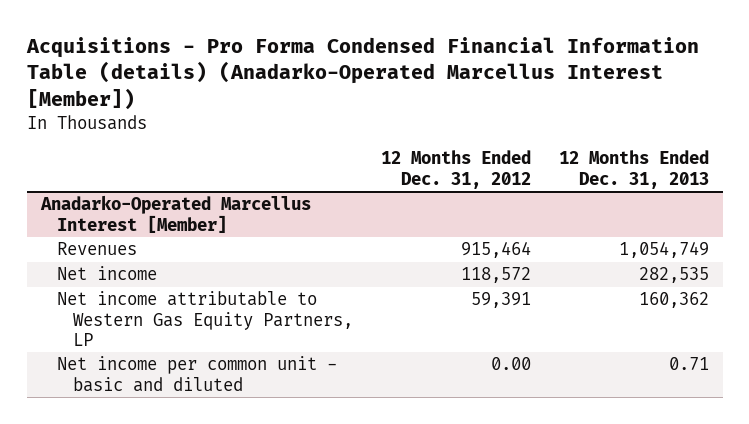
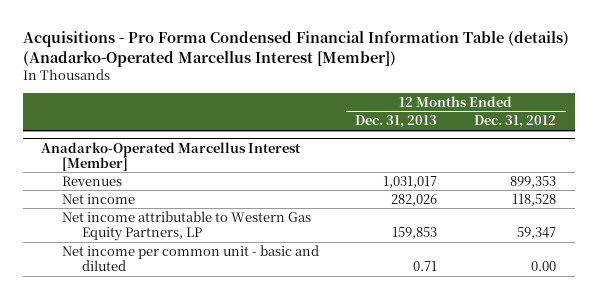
- | 12 Months Ended Dec. 31, 2012 | 12 Months Ended Dec. 31, 2013
+ | 12 Months Ended Dec. 31, 2013 | 12 Months Ended Dec. 31, 2012
@ Anadarko-Operated Marcellus Interest [Member]
- Revenues | 915,464 | 1,054,749
- Net income | 118,572 | 282,535
- Net income attributable to Western Gas Equity Partners, LP | 59,391 | 160,362
+ Revenues | 1,031,017 | 899,353
+ Net income | 282,026 | 118,528
+ Net income attributable to Western Gas Equity Partners, LP | 159,853 | 59,347

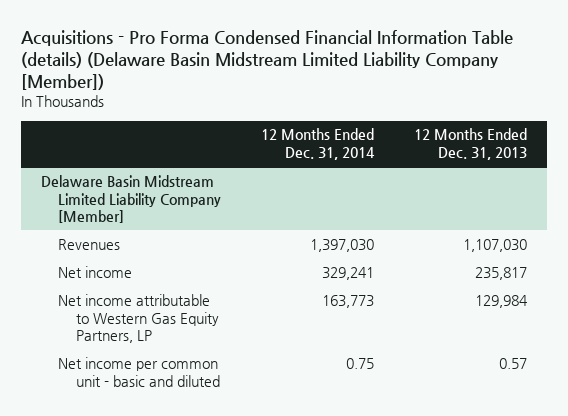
- Acquisitions - Pro Forma Condensed Financial Information Table (details) (Anadarko-Operated Marcellus Interest [Member])
+ Acquisitions - Pro Forma Condensed Financial Information Table (details) (Delaware Basin Midstream Limited Liability Company [Member])
- | 12 Months Ended Dec. 31, 2013 | 12 Months Ended Dec. 31, 2012
+ | 12 Months Ended Dec. 31, 2014 | 12 Months Ended Dec. 31, 2013
- Anadarko-Operated Marcellus Interest [Member]
- Revenues | 1,031,017 | 899,353
- Net income | 282,026 | 118,528
- Net income attributable to Western Gas Equity Partners, LP | 159,853 | 59,347
- Net income per common unit - basic and diluted | 0.71 | 0.00
+ Delaware Basin Midstream Limited Liability Company [Member]
+ Revenues | 1,397,030 | 1,107,030
+ Net income | 329,241 | 235,817
+ Net income attributable to Western Gas Equity Partners, LP | 163,773 | 129,984
+ Net income per common unit - basic and diluted | 0.75 | 0.57

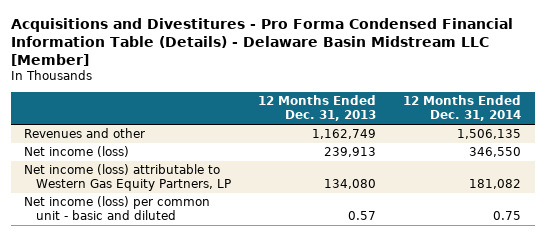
- Acquisitions - Pro Forma Condensed Financial Information Table (details) (Delaware Basin Midstream Limited Liability Company [Member])
+ Acquisitions and Divestitures - Pro Forma Condensed Financial Information Table (Details) - Delaware Basin Midstream LLC [Member]
- | 12 Months Ended Dec. 31, 2014 | 12 Months Ended Dec. 31, 2013
+ | 12 Months Ended Dec. 31, 2013 | 12 Months Ended Dec. 31, 2014
- Delaware Basin Midstream Limited Liability Company [Member]
- Revenues | 1,397,030 | 1,107,030
- Net income | 329,241 | 235,817
- Net income attributable to Western Gas Equity Partners, LP | 163,773 | 129,984
- Net income per common unit - basic and diluted | 0.75 | 0.57
+ Revenues and other | 1,162,749 | 1,506,135
+ Net income (loss) | 239,913 | 346,550
+ Net income (loss) attributable to Western Gas Equity Partners, LP | 134,080 | 181,082
+ Net income (loss) per common unit - basic and diluted | 0.57 | 0.75

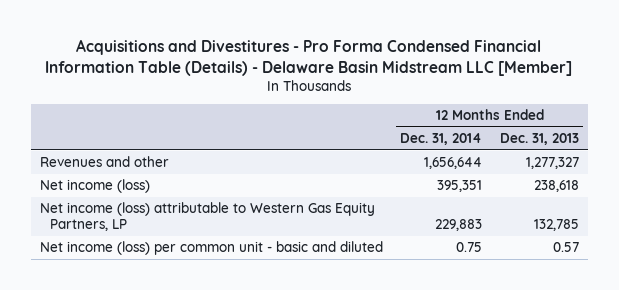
- | 12 Months Ended Dec. 31, 2013 | 12 Months Ended Dec. 31, 2014
+ | 12 Months Ended Dec. 31, 2014 | 12 Months Ended Dec. 31, 2013
- Revenues and other | 1,162,749 | 1,506,135
- Net income (loss) | 239,913 | 346,550
- Net income (loss) attributable to Western Gas Equity Partners, LP | 134,080 | 181,082
+ Revenues and other | 1,656,644 | 1,277,327
+ Net income (loss) | 395,351 | 238,618
+ Net income (loss) attributable to Western Gas Equity Partners, LP | 229,883 | 132,785

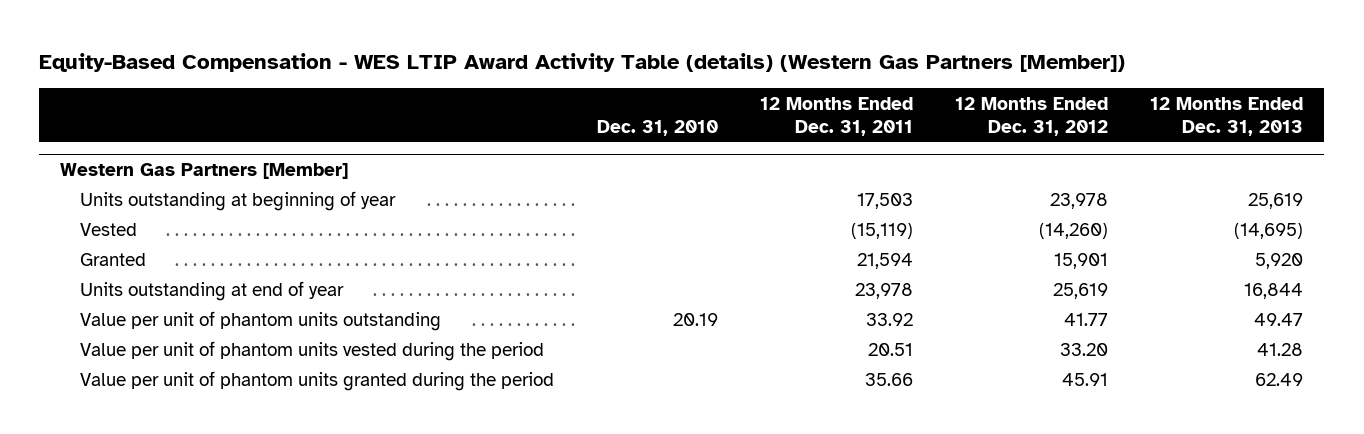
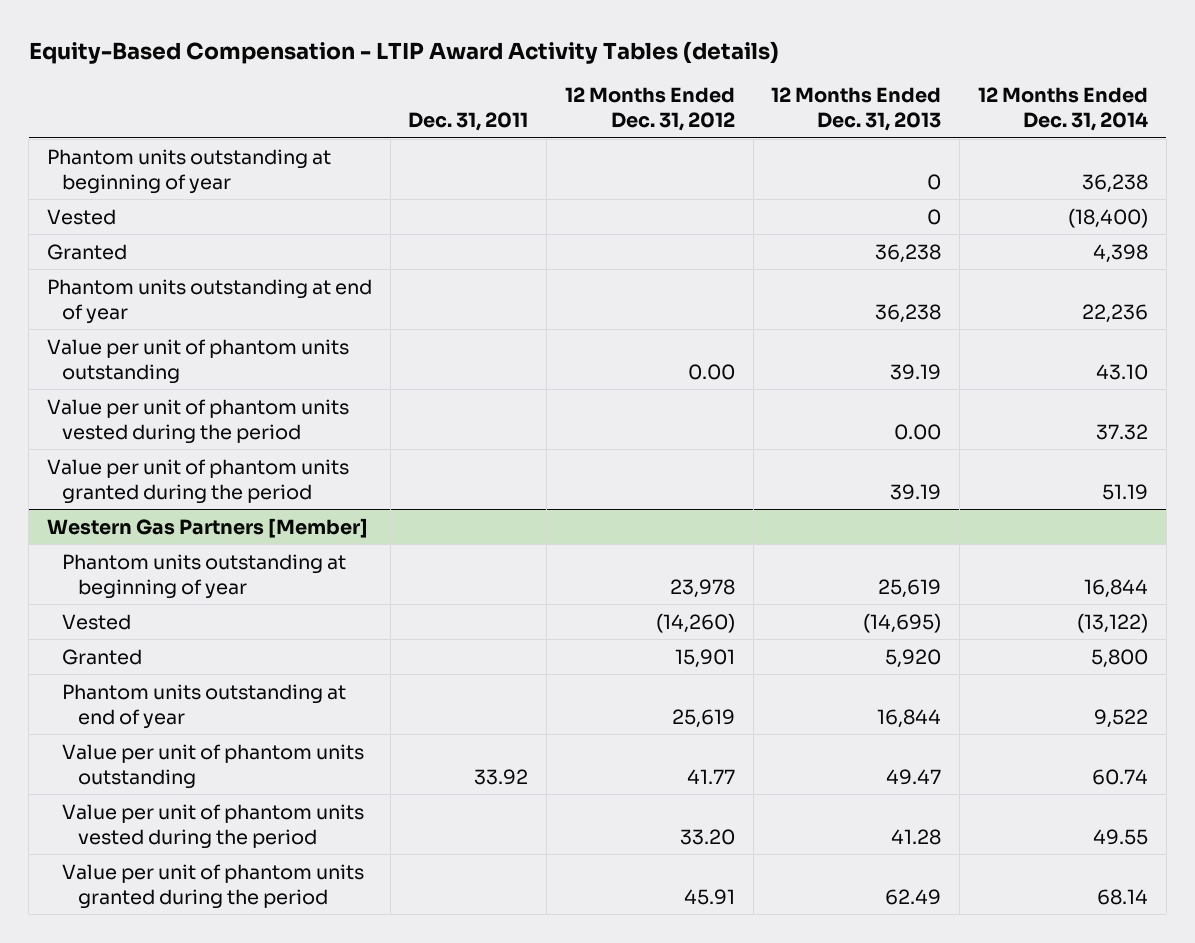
- Equity-Based Compensation - WES LTIP Award Activity Table (details) (Western Gas Partners [Member])
+ Equity-Based Compensation - LTIP Award Activity Tables (details)
- | Dec. 31, 2010 | 12 Months Ended Dec. 31, 2011 | 12 Months Ended Dec. 31, 2012 | 12 Months Ended Dec. 31, 2013
+ | Dec. 31, 2011 | 12 Months Ended Dec. 31, 2012 | 12 Months Ended Dec. 31, 2013 | 12 Months Ended Dec. 31, 2014
+ Phantom units outstanding at beginning of year | | | 0 | 36,238
+ Vested | | | 0 | (18,400)
+ Granted | | | 36,238 | 4,398
+ Phantom units outstanding at end of year | | | 36,238 | 22,236
+ Value per unit of phantom units outstanding | | 0.00 | 39.19 | 43.10
+ Value per unit of phantom units vested during the period | | | 0.00 | 37.32
+ Value per unit of phantom units granted during the period | | | 39.19 | 51.19
@ Western Gas Partners [Member]
- Units outstanding at beginning of year | | 17,503 | 23,978 | 25,619
+ Phantom units outstanding at beginning of year | | 23,978 | 25,619 | 16,844
- Units outstanding at end of year | | 23,978 | 25,619 | 16,844
+ Phantom units outstanding at end of year | | 25,619 | 16,844 | 9,522

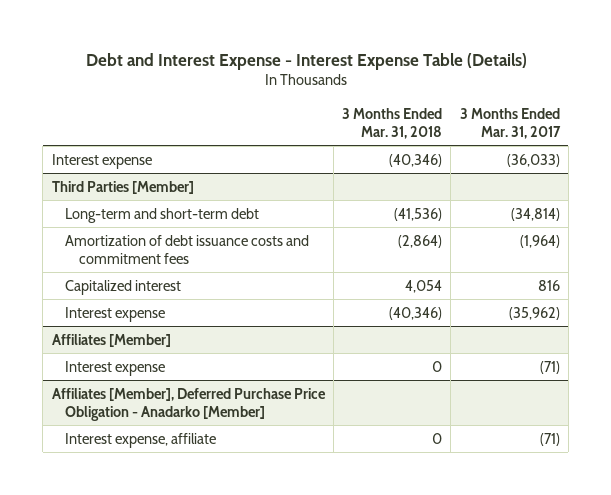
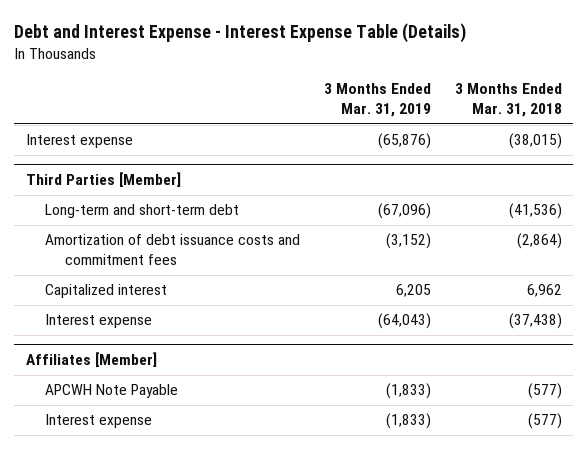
- | 3 Months Ended Mar. 31, 2018 | 3 Months Ended Mar. 31, 2017
+ | 3 Months Ended Mar. 31, 2019 | 3 Months Ended Mar. 31, 2018
- Interest expense | (40,346) | (36,033)
+ Interest expense | (65,876) | (38,015)
@ Third Parties [Member]
- Capitalized interest | 4,054 | 816
- Interest expense | (40,346) | (35,962)
+ Capitalized interest | 6,205 | 6,962
+ Interest expense | (64,043) | (37,438)
@ Affiliates [Member]
- Interest expense | 0 | (71)
- Affiliates [Member], Deferred Purchase Price Obligation - Anadarko [Member]
- Interest expense, affiliate | 0 | (71)
@ Affiliates [Member]
+ APCWH Note Payable | (1,833) | (577)
+ Interest expense | (1,833) | (577)

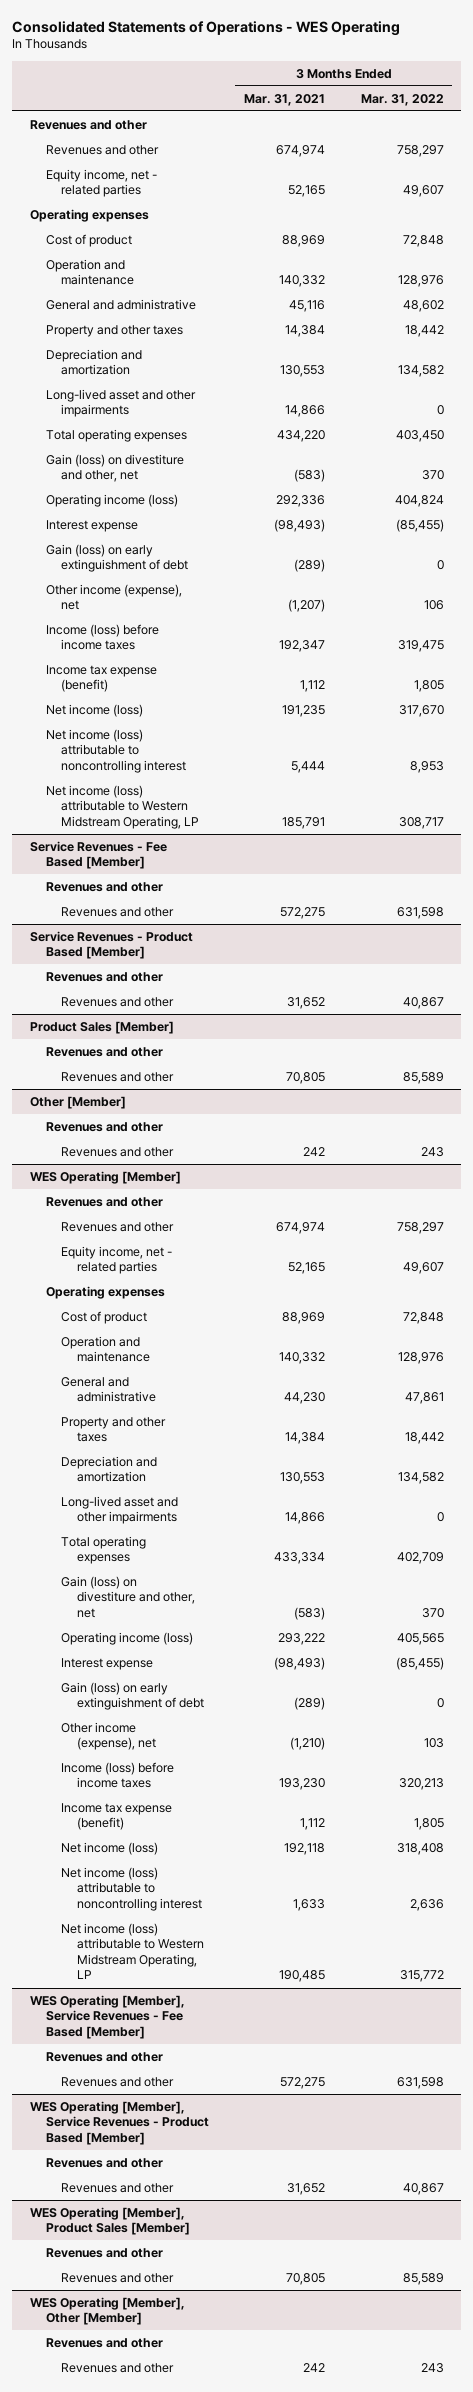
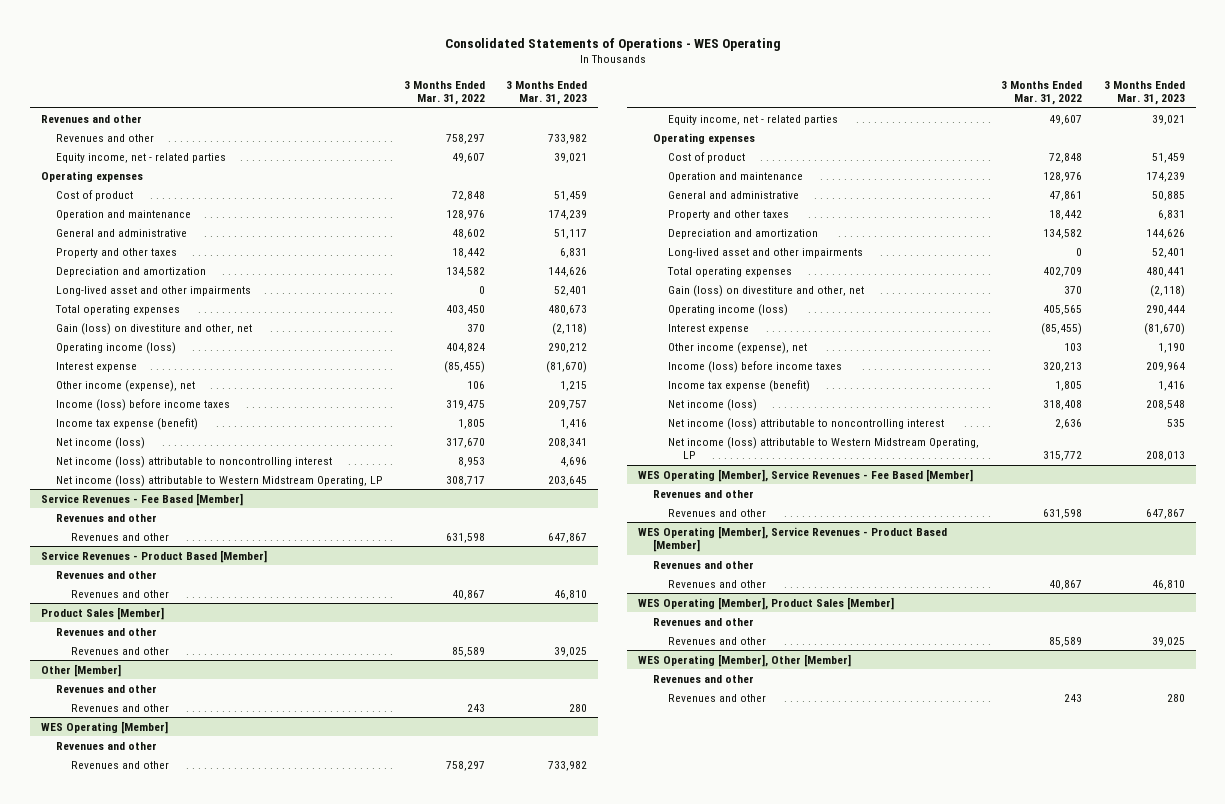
- | 3 Months Ended Mar. 31, 2021 | 3 Months Ended Mar. 31, 2022
+ | 3 Months Ended Mar. 31, 2022 | 3 Months Ended Mar. 31, 2023
- Gain (loss) on early extinguishment of debt | (289) | 0
@ WES Operating [Member]
- Gain (loss) on early extinguishment of debt | (289) | 0

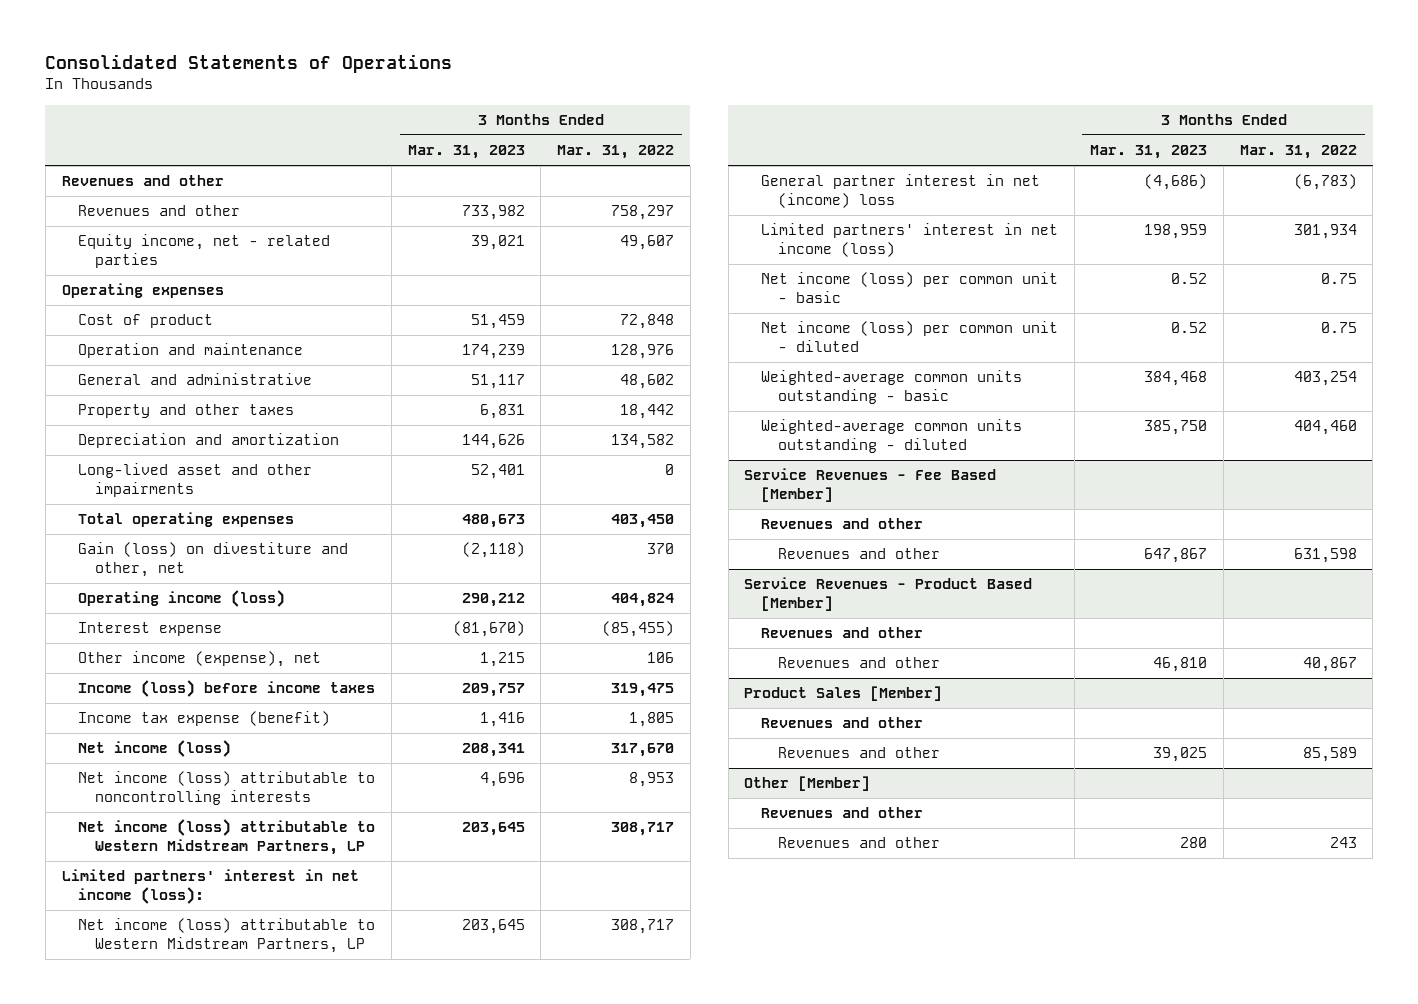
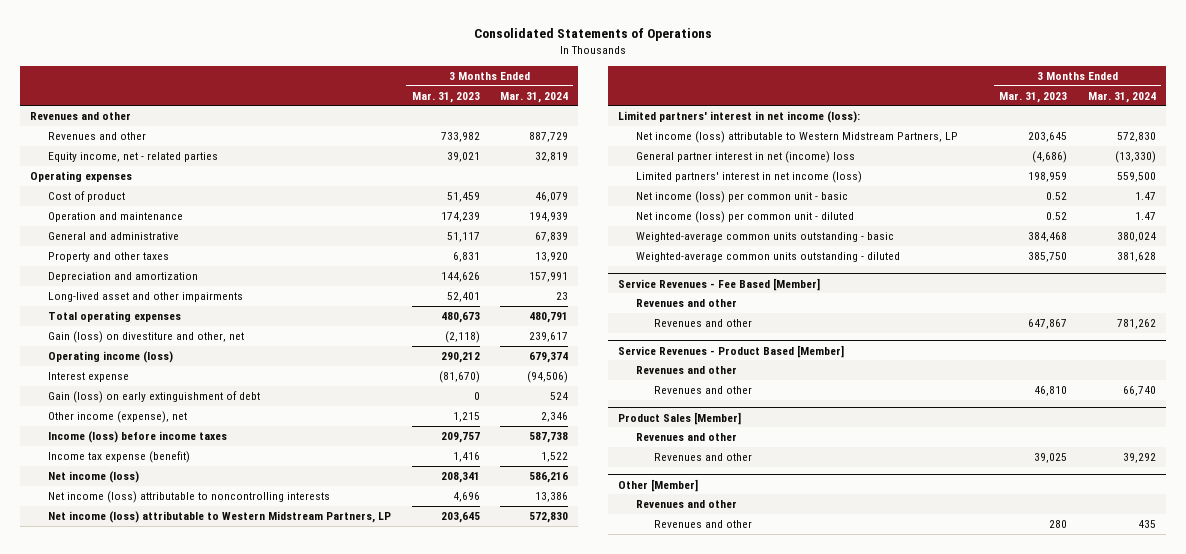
- | 3 Months Ended Mar. 31, 2023 | 3 Months Ended Mar. 31, 2022
+ | 3 Months Ended Mar. 31, 2023 | 3 Months Ended Mar. 31, 2024
+ Gain (loss) on early extinguishment of debt | 0 | 524

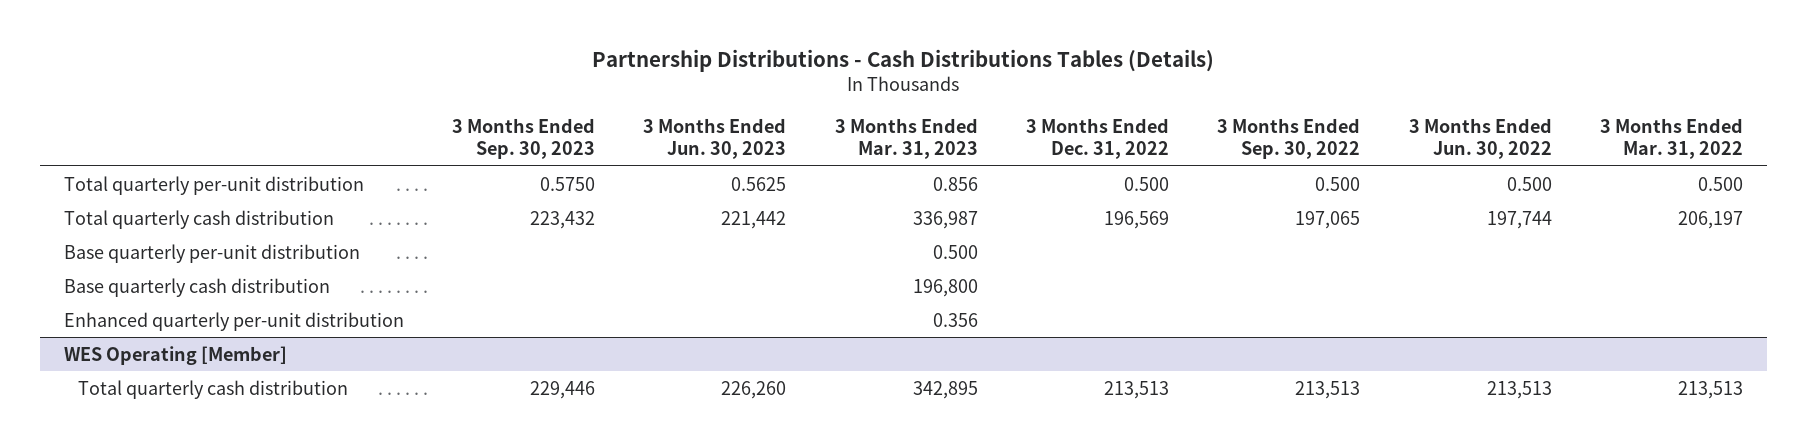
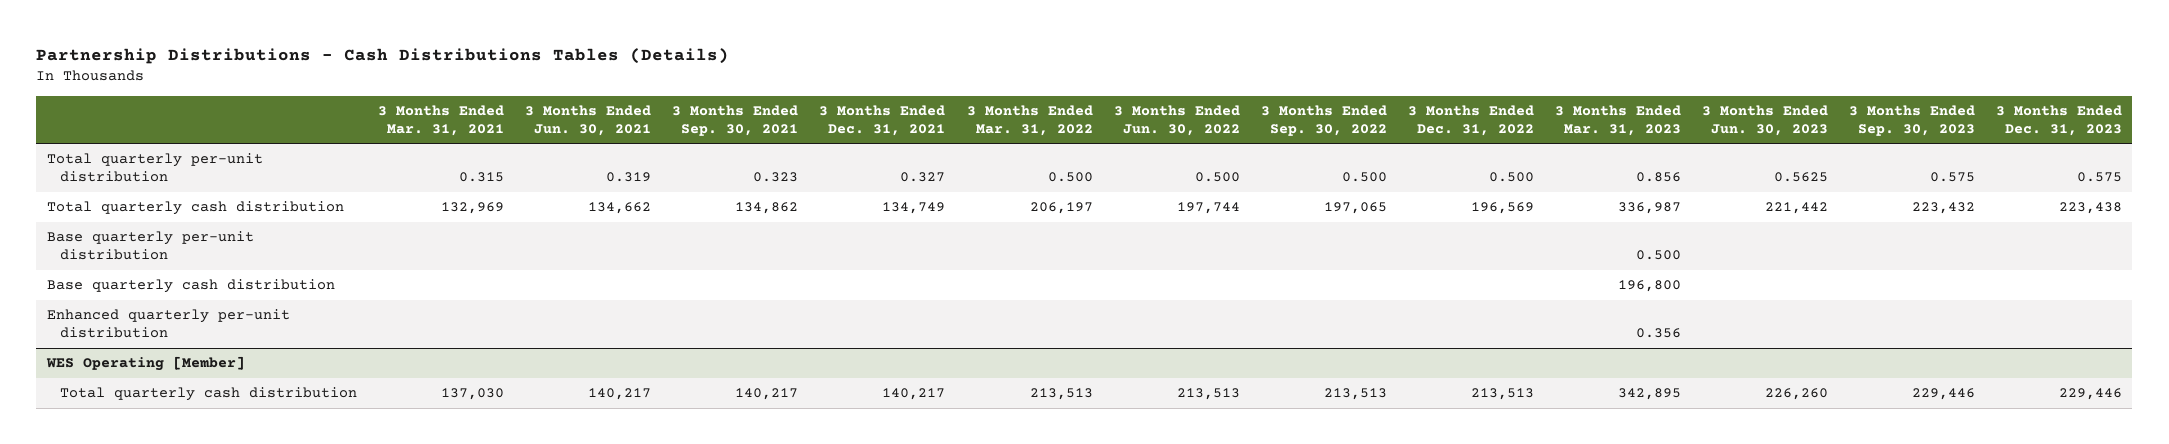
- | 3 Months Ended Sep. 30, 2023 | 3 Months Ended Jun. 30, 2023 | 3 Months Ended Mar. 31, 2023 | 3 Months Ended Dec. 31, 2022 | 3 Months Ended Sep. 30, 2022 | 3 Months Ended Jun. 30, 2022 | 3 Months Ended Mar. 31, 2022
+ | 3 Months Ended Mar. 31, 2021 | 3 Months Ended Jun. 30, 2021 | 3 Months Ended Sep. 30, 2021 | 3 Months Ended Dec. 31, 2021 | 3 Months Ended Mar. 31, 2022 | 3 Months Ended Jun. 30, 2022 | 3 Months Ended Sep. 30, 2022 | 3 Months Ended Dec. 31, 2022 | 3 Months Ended Mar. 31, 2023 | 3 Months Ended Jun. 30, 2023 | 3 Months Ended Sep. 30, 2023 | 3 Months Ended Dec. 31, 2023
- Total quarterly per-unit distribution | 0.5750 | 0.5625 | 0.856 | 0.500 | 0.500 | 0.500 | 0.500
+ Total quarterly per-unit distribution | 0.315 | 0.319 | 0.323 | 0.327 | 0.500 | 0.500 | 0.500 | 0.500 | 0.856 | 0.5625 | 0.575 | 0.575

